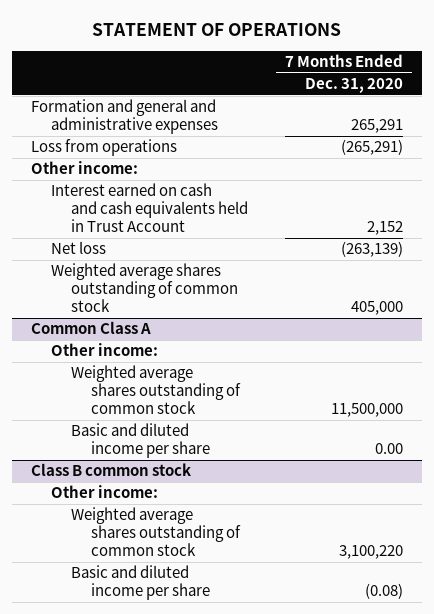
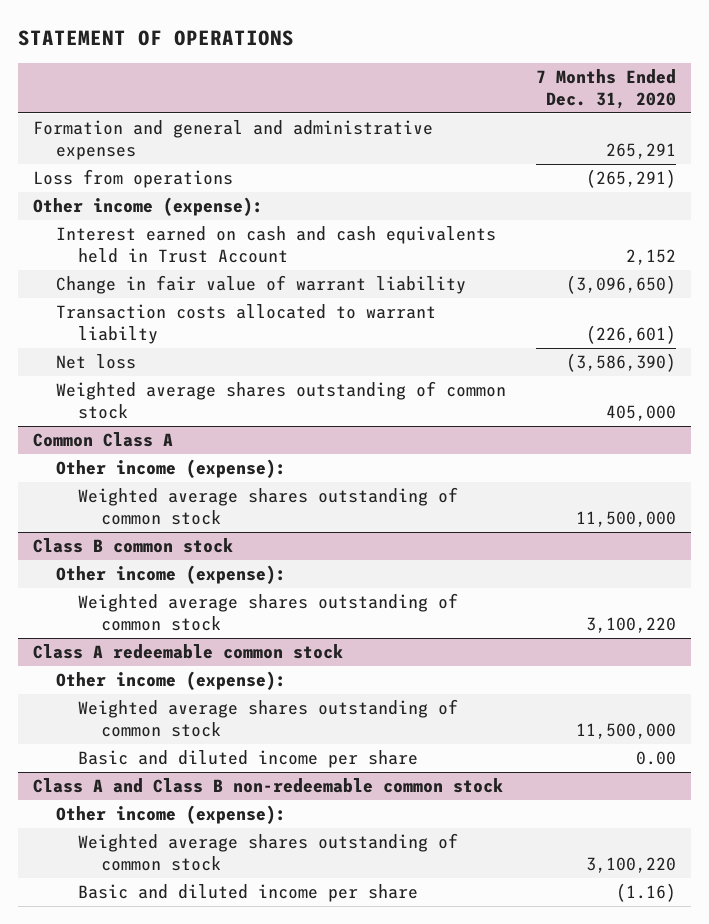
- Other income:
+ Other income (expense):
- Net loss | (263,139)
+ Change in fair value of warrant liability | (3,096,650)
+ Transaction costs allocated to warrant liabilty | (226,601)
+ Net loss | (3,586,390)
@ Common Class A
- Other income:
+ Other income (expense):
- Basic and diluted income per share | 0.00
@ Class B common stock
- Other income:
+ Other income (expense):
- Basic and diluted income per share | (0.08)
+ Class A redeemable common stock
+ Other income (expense):
+ Weighted average shares outstanding of common stock | 11,500,000
+ Basic and diluted income per share | 0.00
+ Class A and Class B non-redeemable common stock
+ Other income (expense):
+ Weighted average shares outstanding of common stock | 3,100,220
+ Basic and diluted income per share | (1.16)

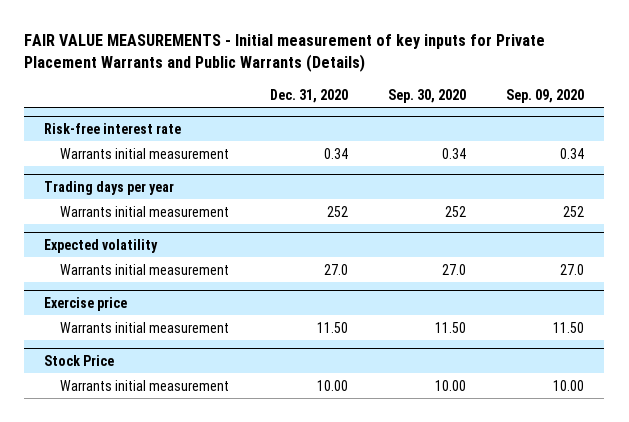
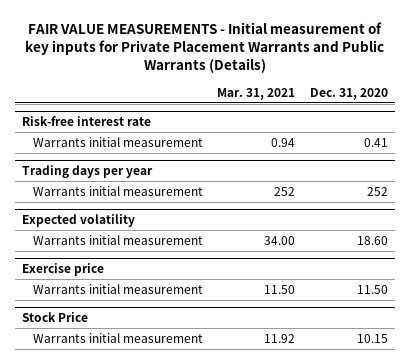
- | Dec. 31, 2020 | Sep. 30, 2020 | Sep. 09, 2020
+ | Mar. 31, 2021 | Dec. 31, 2020
@ Risk-free interest rate
- Warrants initial measurement | 0.34 | 0.34 | 0.34
+ Warrants initial measurement | 0.94 | 0.41
@ Expected volatility
- Warrants initial measurement | 27.0 | 27.0 | 27.0
+ Warrants initial measurement | 34.00 | 18.60
@ Stock Price
- Warrants initial measurement | 10.00 | 10.00 | 10.00
+ Warrants initial measurement | 11.92 | 10.15

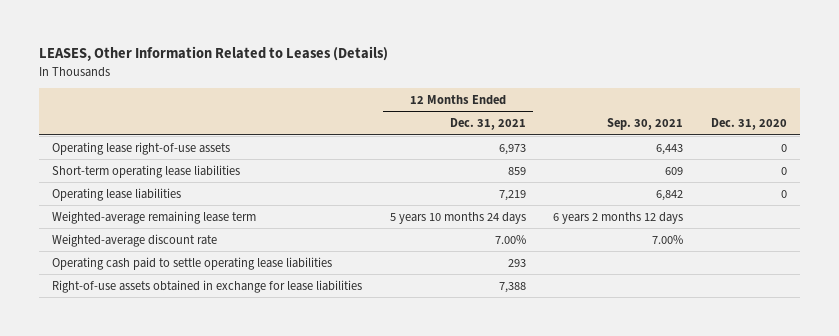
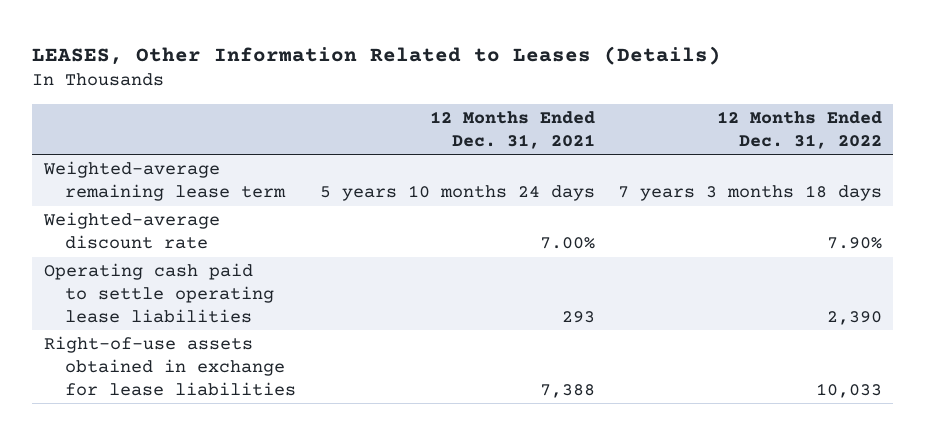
- | 12 Months Ended Dec. 31, 2021 | Sep. 30, 2021 | Dec. 31, 2020
+ | 12 Months Ended Dec. 31, 2021 | 12 Months Ended Dec. 31, 2022
- Operating lease right-of-use assets | 6,973 | 6,443 | 0
- Short-term operating lease liabilities | 859 | 609 | 0
- Operating lease liabilities | 7,219 | 6,842 | 0

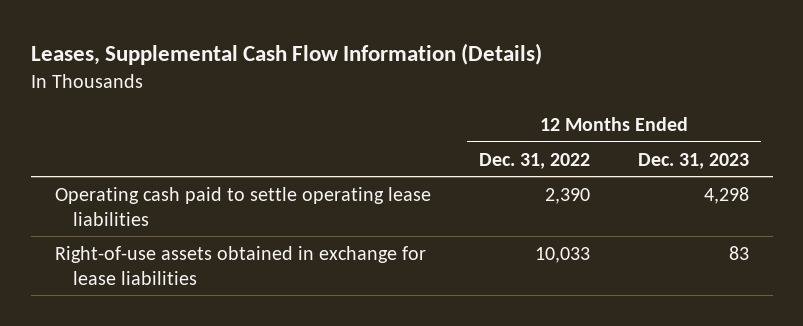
- LEASES, Other Information Related to Leases (Details)
+ Leases, Supplemental Cash Flow Information (Details)
- | 12 Months Ended Dec. 31, 2021 | 12 Months Ended Dec. 31, 2022
+ | 12 Months Ended Dec. 31, 2022 | 12 Months Ended Dec. 31, 2023
- Weighted-average remaining lease term | 5 years 10 months 24 days | 7 years 3 months 18 days
- Weighted-average discount rate | 7.00% | 7.90%

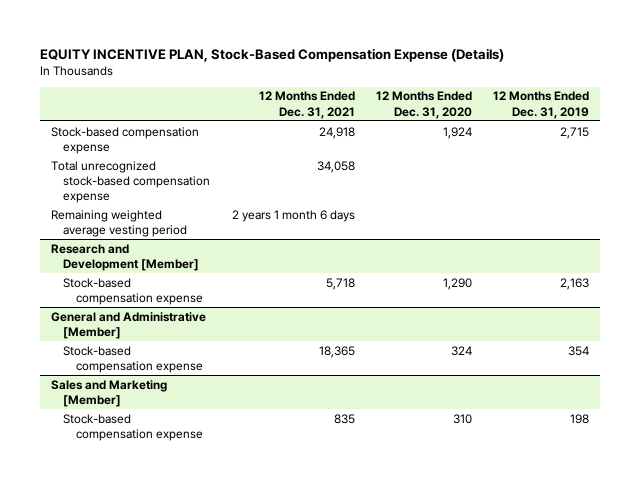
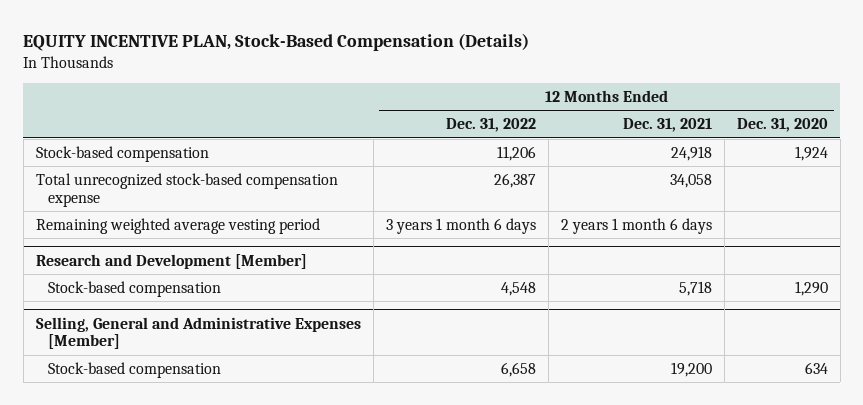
- EQUITY INCENTIVE PLAN, Stock-Based Compensation Expense (Details)
+ EQUITY INCENTIVE PLAN, Stock-Based Compensation (Details)
- | 12 Months Ended Dec. 31, 2021 | 12 Months Ended Dec. 31, 2020 | 12 Months Ended Dec. 31, 2019
+ | 12 Months Ended Dec. 31, 2022 | 12 Months Ended Dec. 31, 2021 | 12 Months Ended Dec. 31, 2020
- Stock-based compensation expense | 24,918 | 1,924 | 2,715
+ Stock-based compensation | 11,206 | 24,918 | 1,924
@ Research and Development [Member]
- Stock-based compensation expense | 5,718 | 1,290 | 2,163
- General and Administrative [Member]
- Stock-based compensation expense | 18,365 | 324 | 354
- Sales and Marketing [Member]
- Stock-based compensation expense | 835 | 310 | 198
@ Research and Development [Member]
+ Stock-based compensation | 4,548 | 5,718 | 1,290
+ Selling, General and Administrative Expenses [Member]
+ Stock-based compensation | 6,658 | 19,200 | 634

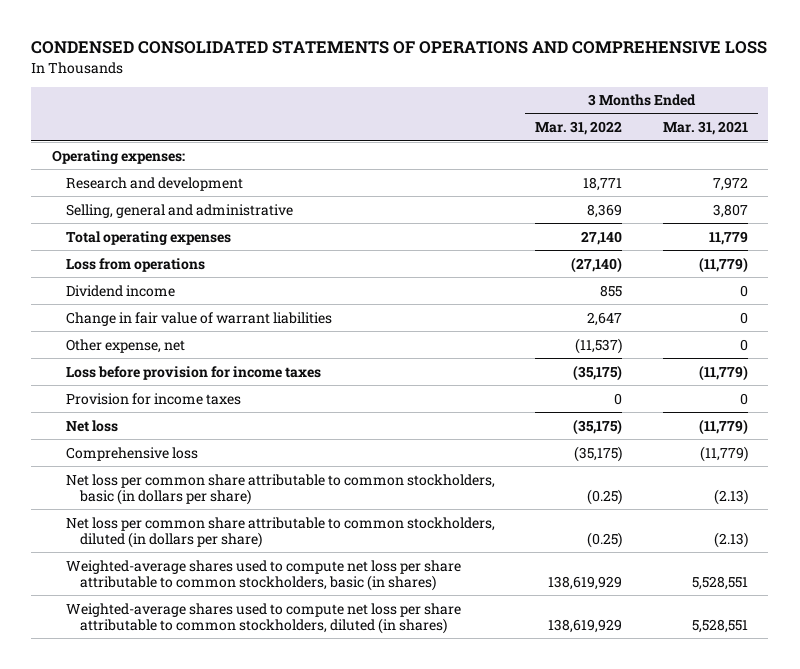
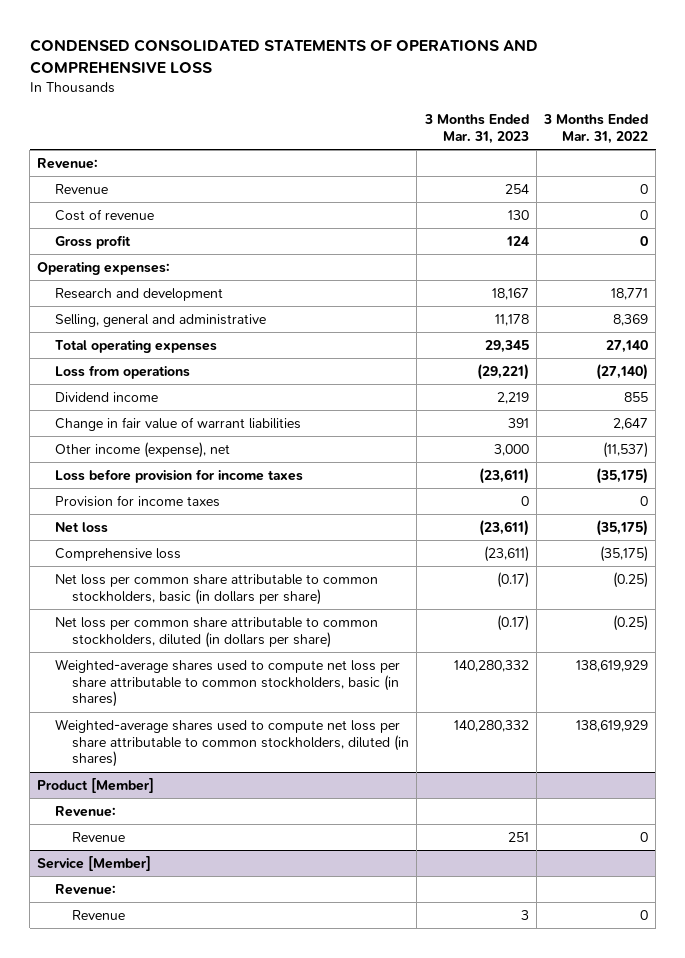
- | 3 Months Ended Mar. 31, 2022 | 3 Months Ended Mar. 31, 2021
+ | 3 Months Ended Mar. 31, 2023 | 3 Months Ended Mar. 31, 2022
+ Revenue:
+ Revenue | 254 | 0
+ Cost of revenue | 130 | 0
+ Gross profit | 124 | 0
- Other expense, net | (11,537) | 0
+ Other income (expense), net | 3,000 | (11,537)
+ Product [Member]
+ Revenue:
+ Revenue | 251 | 0
+ Service [Member]
+ Revenue:
+ Revenue | 3 | 0

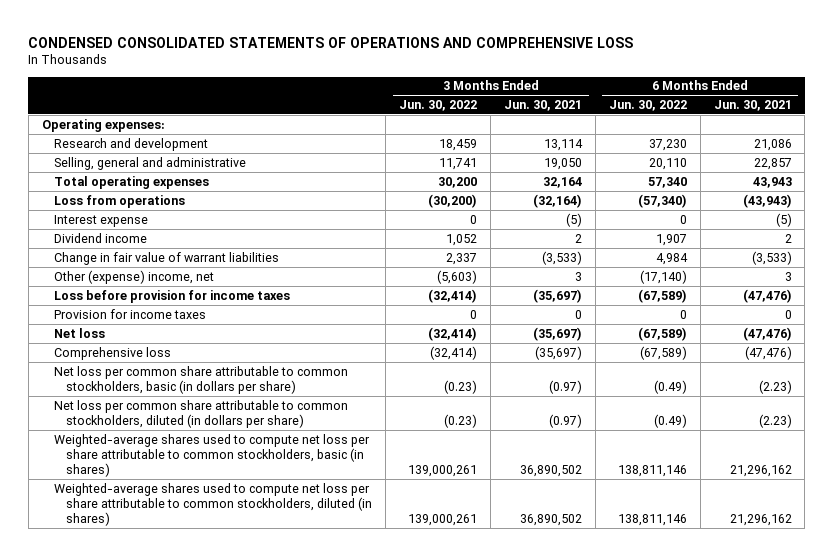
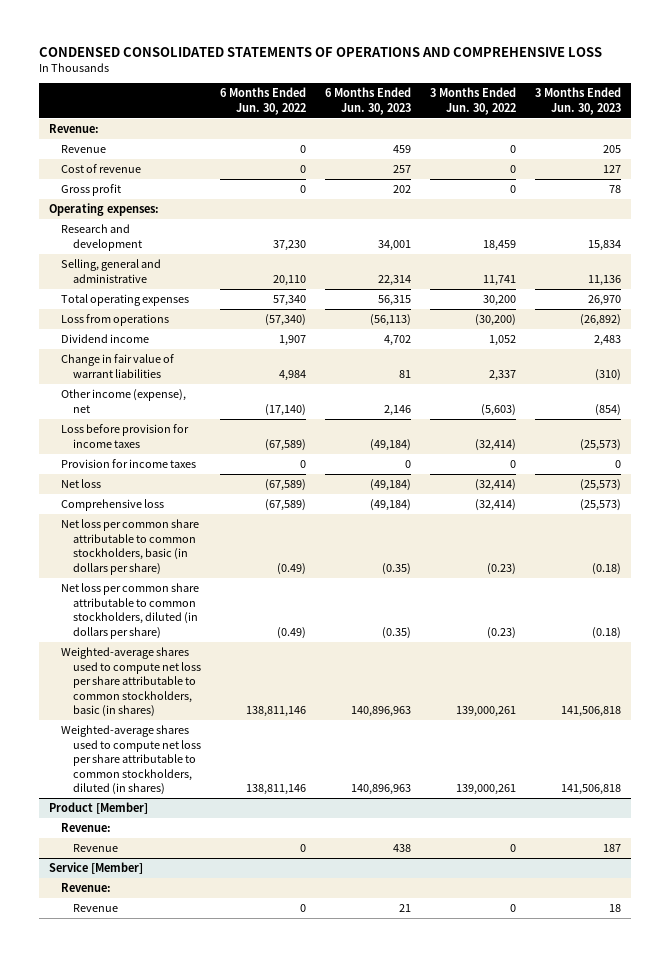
- | 3 Months Ended Jun. 30, 2022 | 3 Months Ended Jun. 30, 2021 | 6 Months Ended Jun. 30, 2022 | 6 Months Ended Jun. 30, 2021
+ | 6 Months Ended Jun. 30, 2022 | 6 Months Ended Jun. 30, 2023 | 3 Months Ended Jun. 30, 2022 | 3 Months Ended Jun. 30, 2023
+ Revenue:
+ Revenue | 0 | 459 | 0 | 205
+ Cost of revenue | 0 | 257 | 0 | 127
+ Gross profit | 0 | 202 | 0 | 78
- Interest expense | 0 | (5) | 0 | (5)
- Other (expense) income, net | (5,603) | 3 | (17,140) | 3
+ Other income (expense), net | (17,140) | 2,146 | (5,603) | (854)
+ Product [Member]
+ Revenue:
+ Revenue | 0 | 438 | 0 | 187
+ Service [Member]
+ Revenue:
+ Revenue | 0 | 21 | 0 | 18

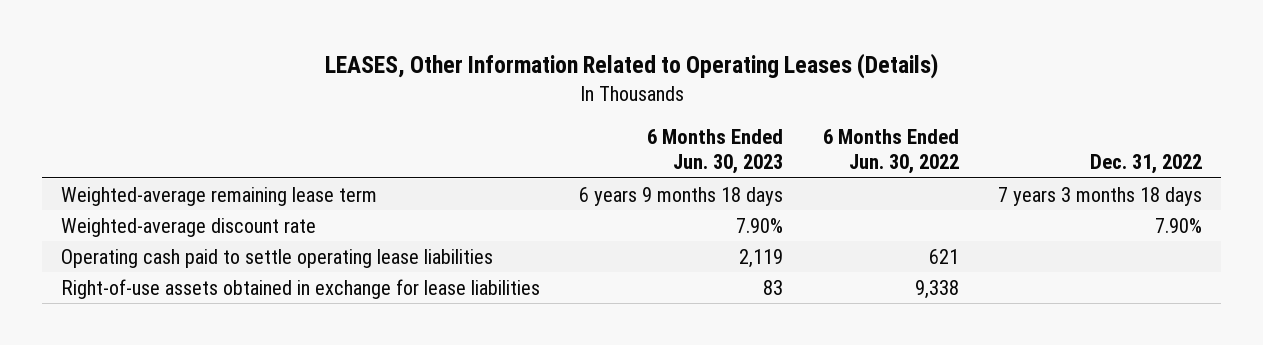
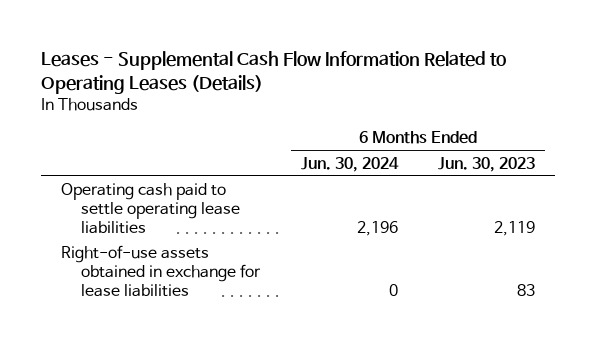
- LEASES, Other Information Related to Operating Leases (Details)
+ Leases - Supplemental Cash Flow Information Related to Operating Leases (Details)
- | 6 Months Ended Jun. 30, 2023 | 6 Months Ended Jun. 30, 2022 | Dec. 31, 2022
+ | 6 Months Ended Jun. 30, 2024 | 6 Months Ended Jun. 30, 2023
- Weighted-average remaining lease term | 6 years 9 months 18 days | | 7 years 3 months 18 days
- Weighted-average discount rate | 7.90% | | 7.90%

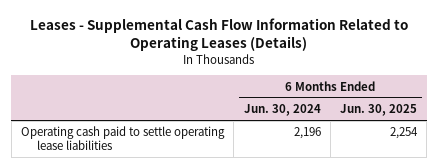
- | 6 Months Ended Jun. 30, 2024 | 6 Months Ended Jun. 30, 2023
+ | 6 Months Ended Jun. 30, 2024 | 6 Months Ended Jun. 30, 2025
- Right-of-use assets obtained in exchange for lease liabilities | 0 | 83

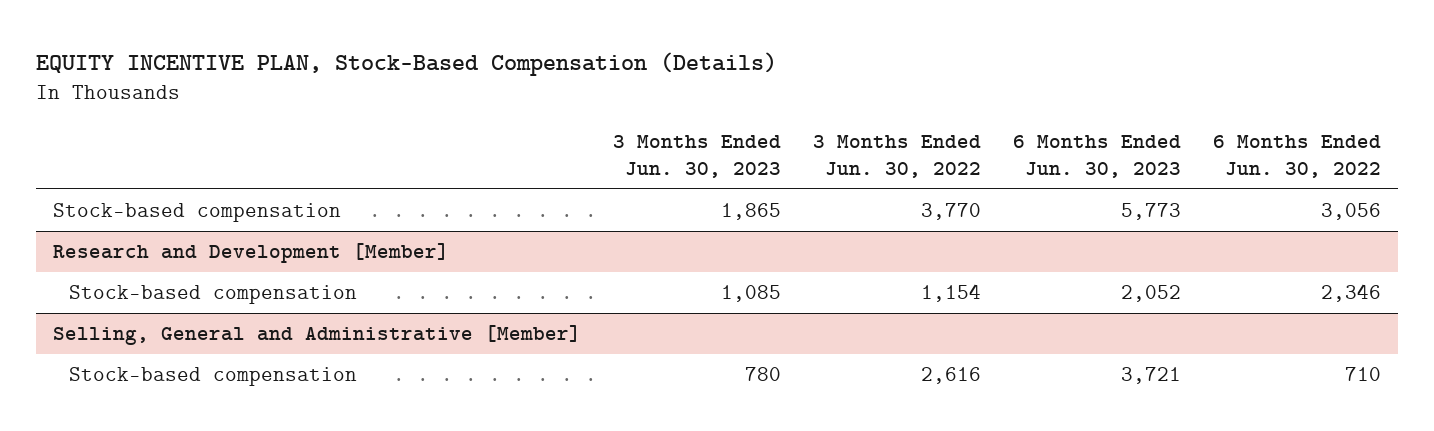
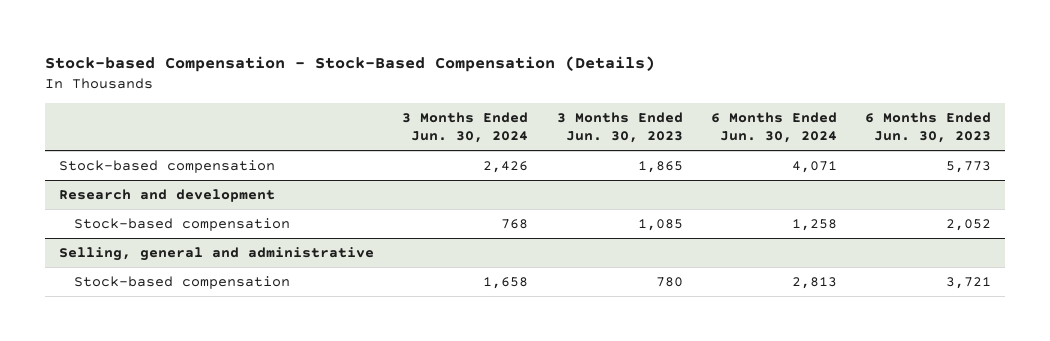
- EQUITY INCENTIVE PLAN, Stock-Based Compensation (Details)
+ Stock-based Compensation - Stock-Based Compensation (Details)
- | 3 Months Ended Jun. 30, 2023 | 3 Months Ended Jun. 30, 2022 | 6 Months Ended Jun. 30, 2023 | 6 Months Ended Jun. 30, 2022
+ | 3 Months Ended Jun. 30, 2024 | 3 Months Ended Jun. 30, 2023 | 6 Months Ended Jun. 30, 2024 | 6 Months Ended Jun. 30, 2023
- Research and Development [Member]
+ Research and development
- Selling, General and Administrative [Member]
+ Selling, general and administrative

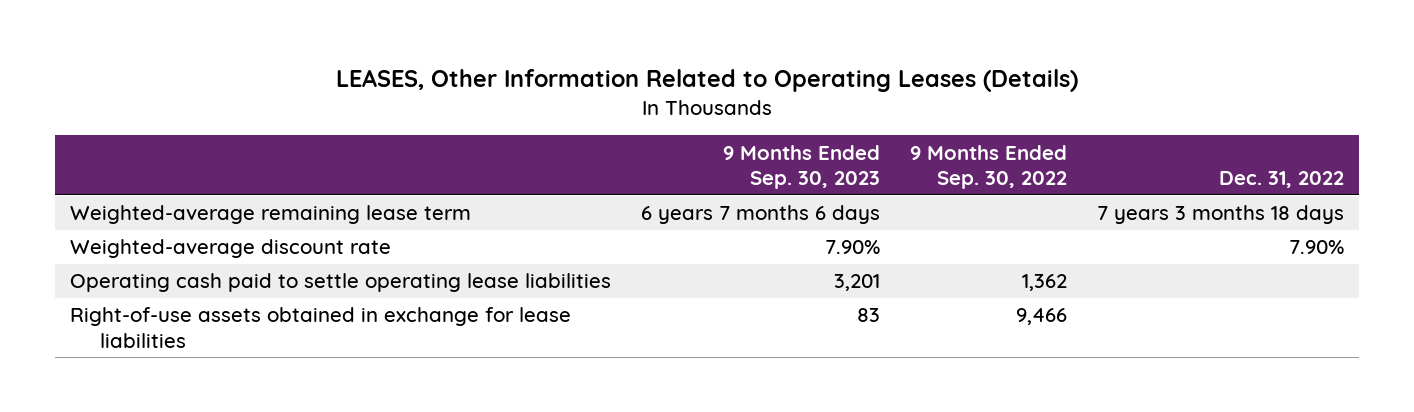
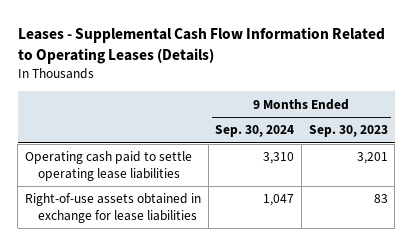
- LEASES, Other Information Related to Operating Leases (Details)
+ Leases - Supplemental Cash Flow Information Related to Operating Leases (Details)
- | 9 Months Ended Sep. 30, 2023 | 9 Months Ended Sep. 30, 2022 | Dec. 31, 2022
+ | 9 Months Ended Sep. 30, 2024 | 9 Months Ended Sep. 30, 2023
- Weighted-average remaining lease term | 6 years 7 months 6 days | | 7 years 3 months 18 days
- Weighted-average discount rate | 7.90% | | 7.90%

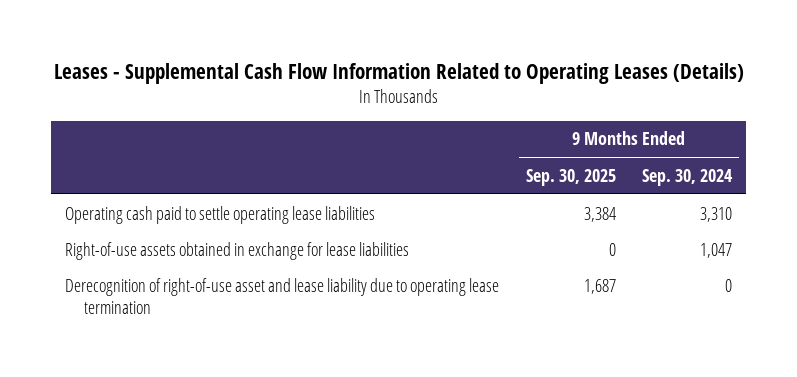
- | 9 Months Ended Sep. 30, 2024 | 9 Months Ended Sep. 30, 2023
+ | 9 Months Ended Sep. 30, 2025 | 9 Months Ended Sep. 30, 2024
+ Derecognition of right-of-use asset and lease liability due to operating lease termination | 1,687 | 0

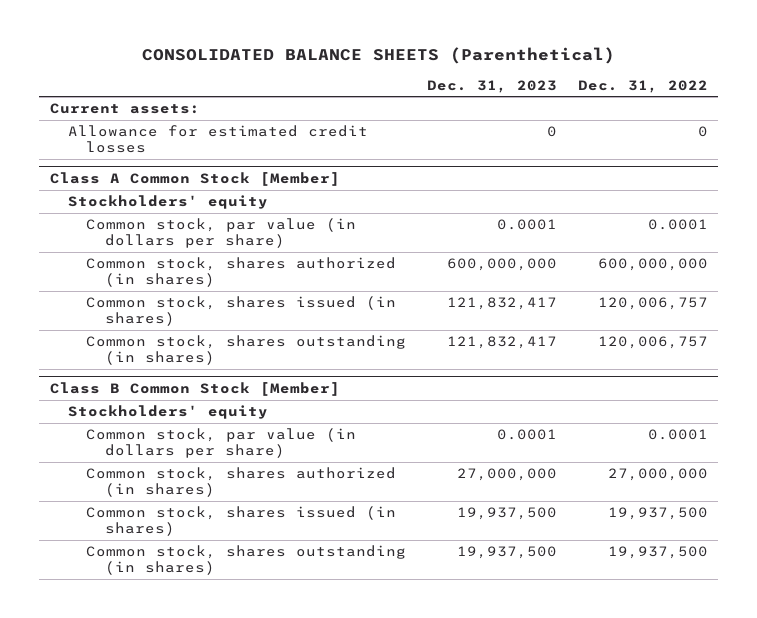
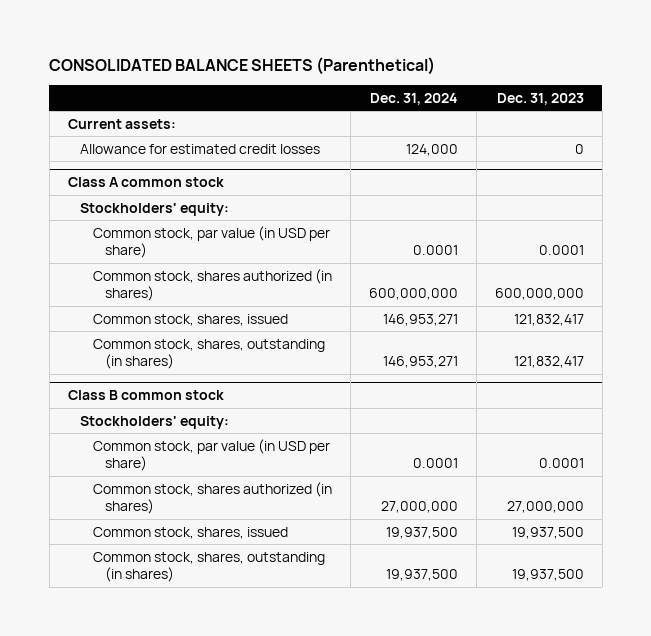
- | Dec. 31, 2023 | Dec. 31, 2022
+ | Dec. 31, 2024 | Dec. 31, 2023
- Class A Common Stock [Member]
- Stockholders' equity
- Common stock, par value (in dollars per share) | 0.0001 | 0.0001
+ Class A common stock
+ Stockholders' equity:
+ Common stock, par value (in USD per share) | 0.0001 | 0.0001
- Common stock, shares issued (in shares) | 121,832,417 | 120,006,757
- Common stock, shares outstanding (in shares) | 121,832,417 | 120,006,757
- Class B Common Stock [Member]
- Stockholders' equity
- Common stock, par value (in dollars per share) | 0.0001 | 0.0001
+ Common stock, shares, issued | 146,953,271 | 121,832,417
+ Common stock, shares, outstanding (in shares) | 146,953,271 | 121,832,417
+ Class B common stock
+ Stockholders' equity:
+ Common stock, par value (in USD per share) | 0.0001 | 0.0001
- Common stock, shares issued (in shares) | 19,937,500 | 19,937,500
- Common stock, shares outstanding (in shares) | 19,937,500 | 19,937,500
+ Common stock, shares, issued | 19,937,500 | 19,937,500
+ Common stock, shares, outstanding (in shares) | 19,937,500 | 19,937,500

